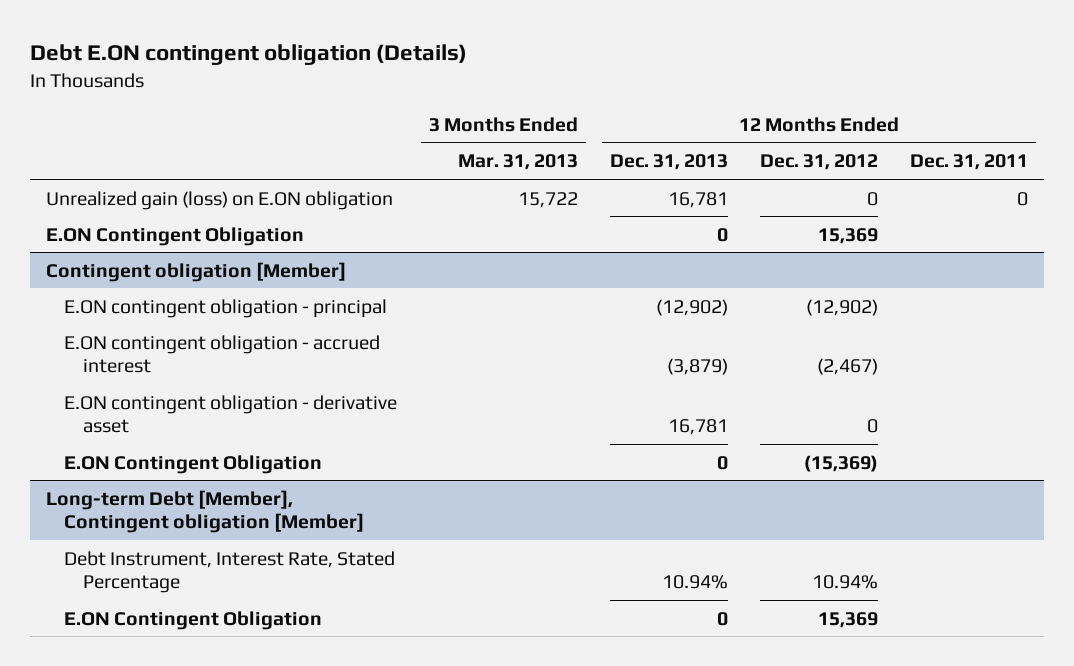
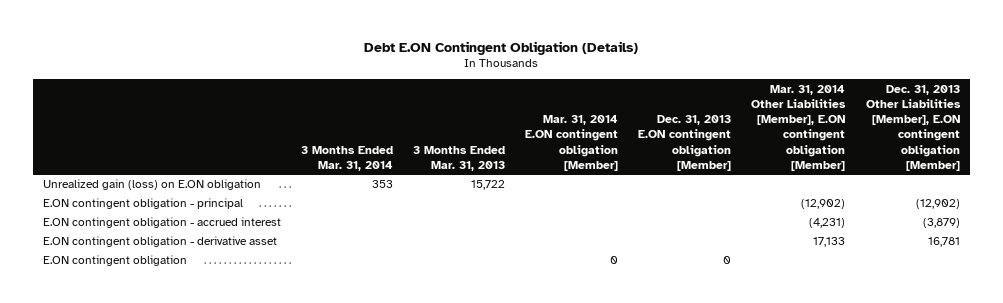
- Debt E.ON contingent obligation (Details)
+ Debt E.ON Contingent Obligation (Details)
- | 3 Months Ended Mar. 31, 2013 | 12 Months Ended Dec. 31, 2013 | 12 Months Ended Dec. 31, 2012 | 12 Months Ended Dec. 31, 2011
+ | 3 Months Ended Mar. 31, 2014 | 3 Months Ended Mar. 31, 2013 | Mar. 31, 2014 E.ON contingent obligation [Member] | Dec. 31, 2013 E.ON contingent obligation [Member] | Mar. 31, 2014 Other Liabilities [Member], E.ON contingent obligation [Member] | Dec. 31, 2013 Other Liabilities [Member], E.ON contingent obligation [Member]
- E.ON Contingent Obligation | | 0 | 15,369 |
- Contingent obligation [Member]
- E.ON contingent obligation - principal | | (12,902) | (12,902) |
- E.ON contingent obligation - accrued interest | | (3,879) | (2,467) |
- E.ON contingent obligation - derivative asset | | 16,781 | 0 |
- E.ON Contingent Obligation | | 0 | (15,369) |
- Long-term Debt [Member], Contingent obligation [Member]
- Debt Instrument, Interest Rate, Stated Percentage | | 10.94% | 10.94% |
- E.ON Contingent Obligation | | 0 | 15,369 |
+ E.ON contingent obligation - principal | | | | | (12,902) | (12,902)
+ E.ON contingent obligation - accrued interest | | | | | (4,231) | (3,879)
+ E.ON contingent obligation - derivative asset | | | | | 17,133 | 16,781
+ E.ON contingent obligation | | | 0 | 0 | |

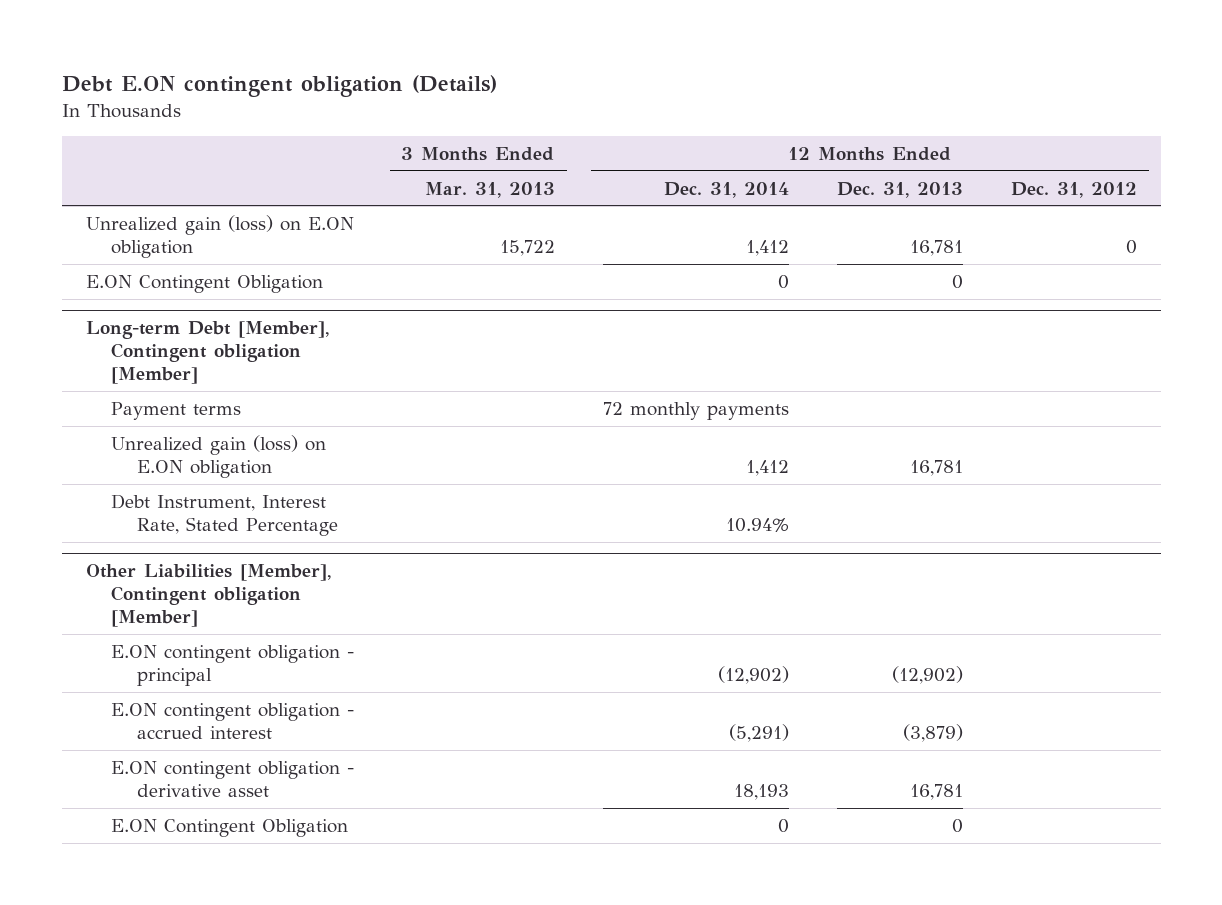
- Debt E.ON Contingent Obligation (Details)
+ Debt E.ON contingent obligation (Details)
- | 3 Months Ended Mar. 31, 2014 | 3 Months Ended Mar. 31, 2013 | Mar. 31, 2014 E.ON contingent obligation [Member] | Dec. 31, 2013 E.ON contingent obligation [Member] | Mar. 31, 2014 Other Liabilities [Member], E.ON contingent obligation [Member] | Dec. 31, 2013 Other Liabilities [Member], E.ON contingent obligation [Member]
+ | 3 Months Ended Mar. 31, 2013 | 12 Months Ended Dec. 31, 2014 | 12 Months Ended Dec. 31, 2013 | 12 Months Ended Dec. 31, 2012
- E.ON contingent obligation - principal | | | | | (12,902) | (12,902)
- E.ON contingent obligation - accrued interest | | | | | (4,231) | (3,879)
- E.ON contingent obligation - derivative asset | | | | | 17,133 | 16,781
- E.ON contingent obligation | | | 0 | 0 | |
+ E.ON Contingent Obligation | | 0 | 0 |
+ Long-term Debt [Member], Contingent obligation [Member]
+ Payment terms | | 72 monthly payments | |
+ Unrealized gain (loss) on E.ON obligation | | 1,412 | 16,781 |
+ Debt Instrument, Interest Rate, Stated Percentage | | 10.94% | |
+ Other Liabilities [Member], Contingent obligation [Member]
+ E.ON contingent obligation - principal | | (12,902) | (12,902) |
+ E.ON contingent obligation - accrued interest | | (5,291) | (3,879) |
+ E.ON contingent obligation - derivative asset | | 18,193 | 16,781 |
+ E.ON Contingent Obligation | | 0 | 0 |

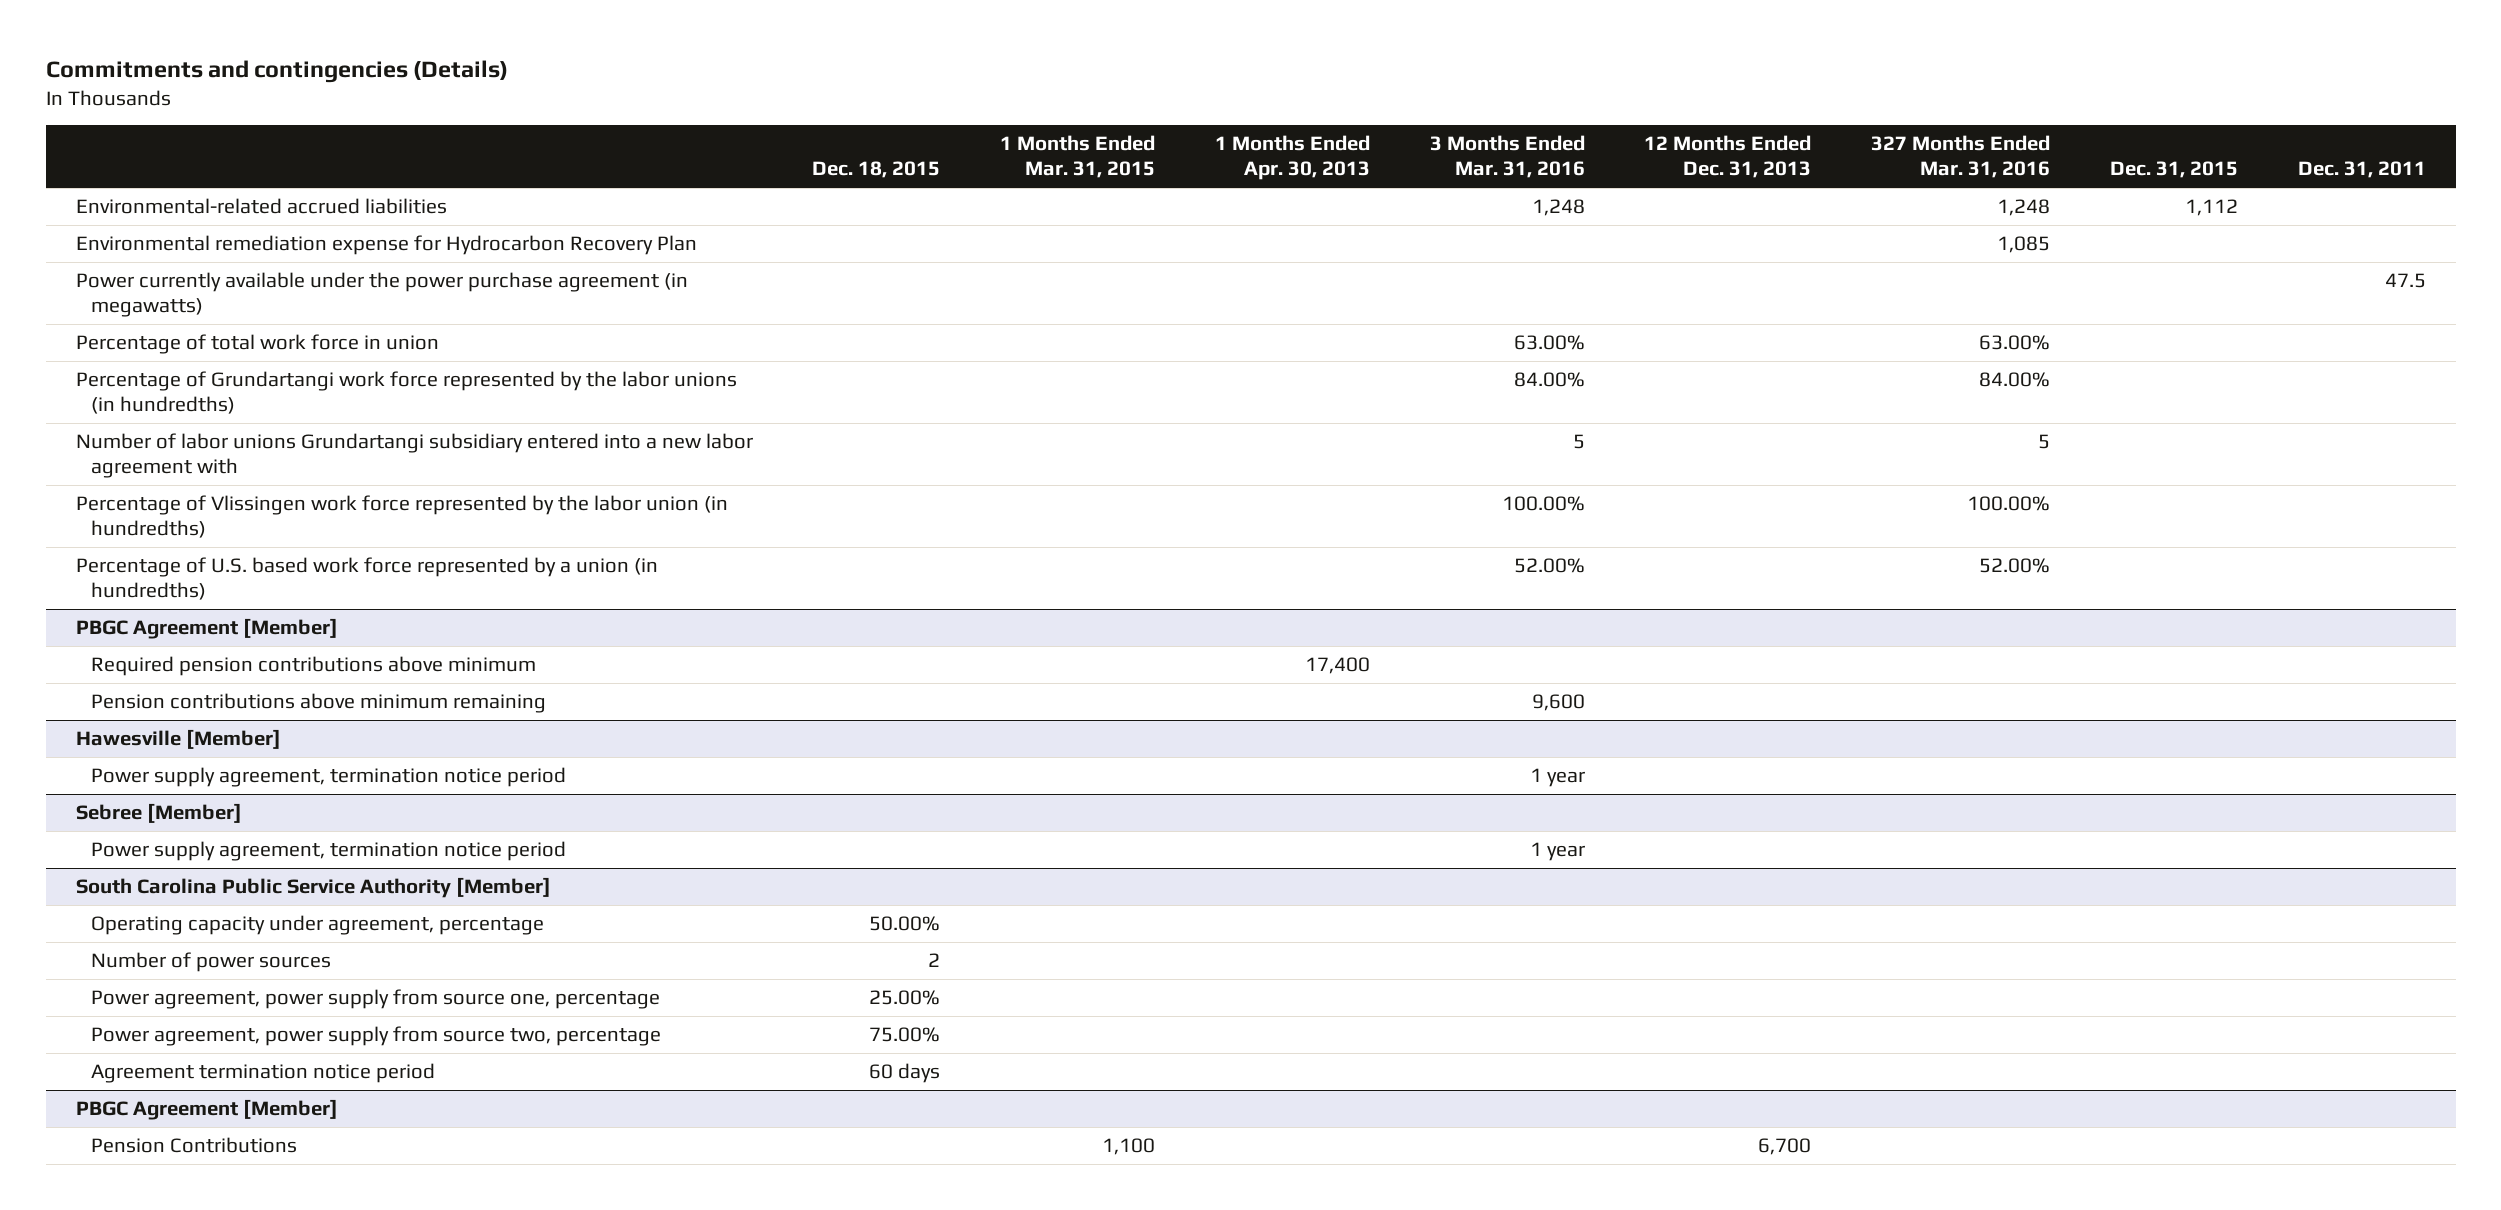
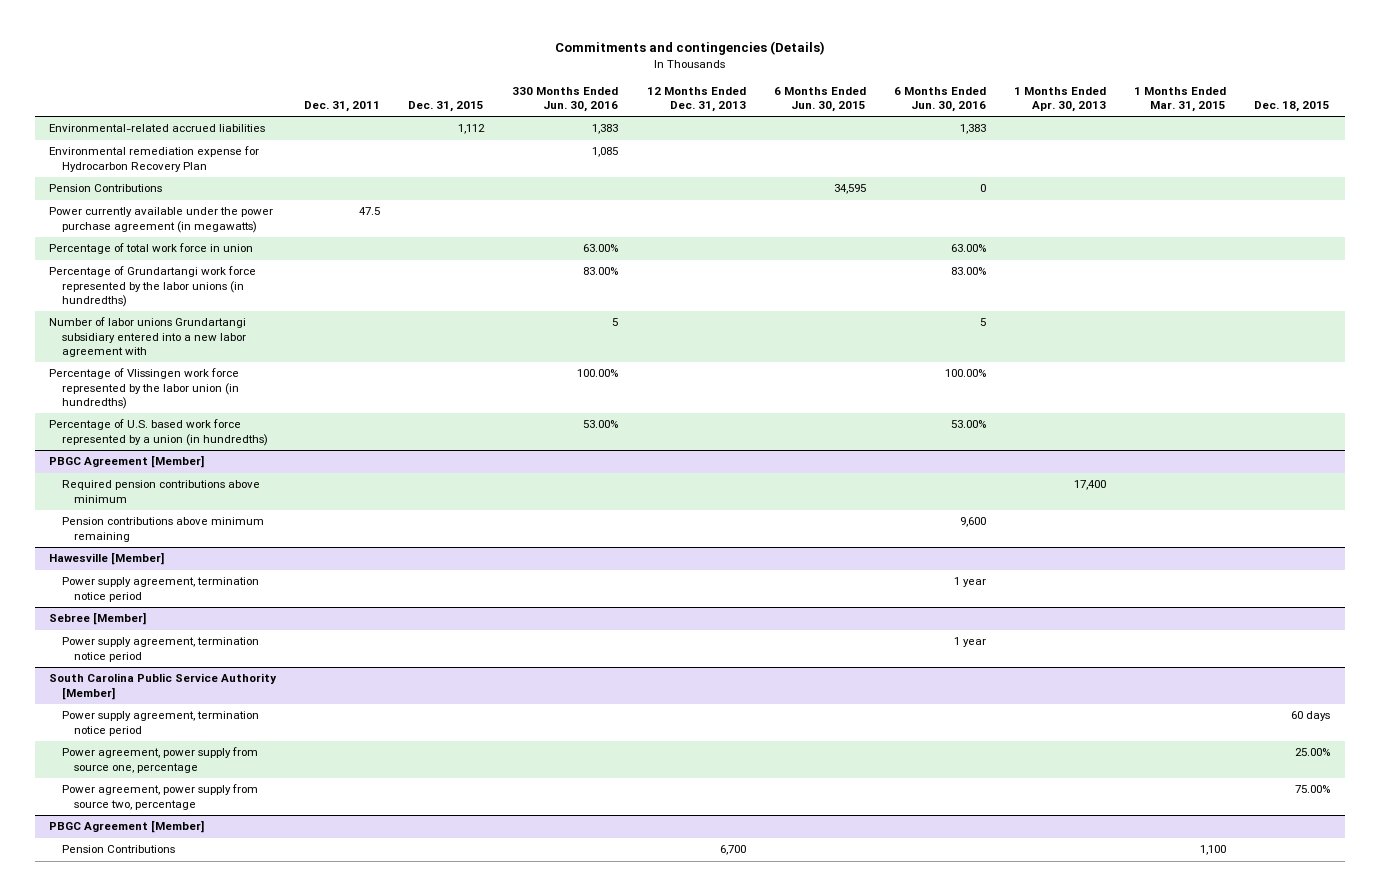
- | Dec. 18, 2015 | 1 Months Ended Mar. 31, 2015 | 1 Months Ended Apr. 30, 2013 | 3 Months Ended Mar. 31, 2016 | 12 Months Ended Dec. 31, 2013 | 327 Months Ended Mar. 31, 2016 | Dec. 31, 2015 | Dec. 31, 2011
+ | Dec. 31, 2011 | Dec. 31, 2015 | 330 Months Ended Jun. 30, 2016 | 12 Months Ended Dec. 31, 2013 | 6 Months Ended Jun. 30, 2015 | 6 Months Ended Jun. 30, 2016 | 1 Months Ended Apr. 30, 2013 | 1 Months Ended Mar. 31, 2015 | Dec. 18, 2015
+ Pension Contributions | | | | | 34,595 | 0 | | |
@ South Carolina Public Service Authority [Member]
- Operating capacity under agreement, percentage | 50.00% | | | | | | |
- Number of power sources | 2 | | | | | | |
+ Power supply agreement, termination notice period | | | | | | | | | 60 days
- Agreement termination notice period | 60 days | | | | | | |

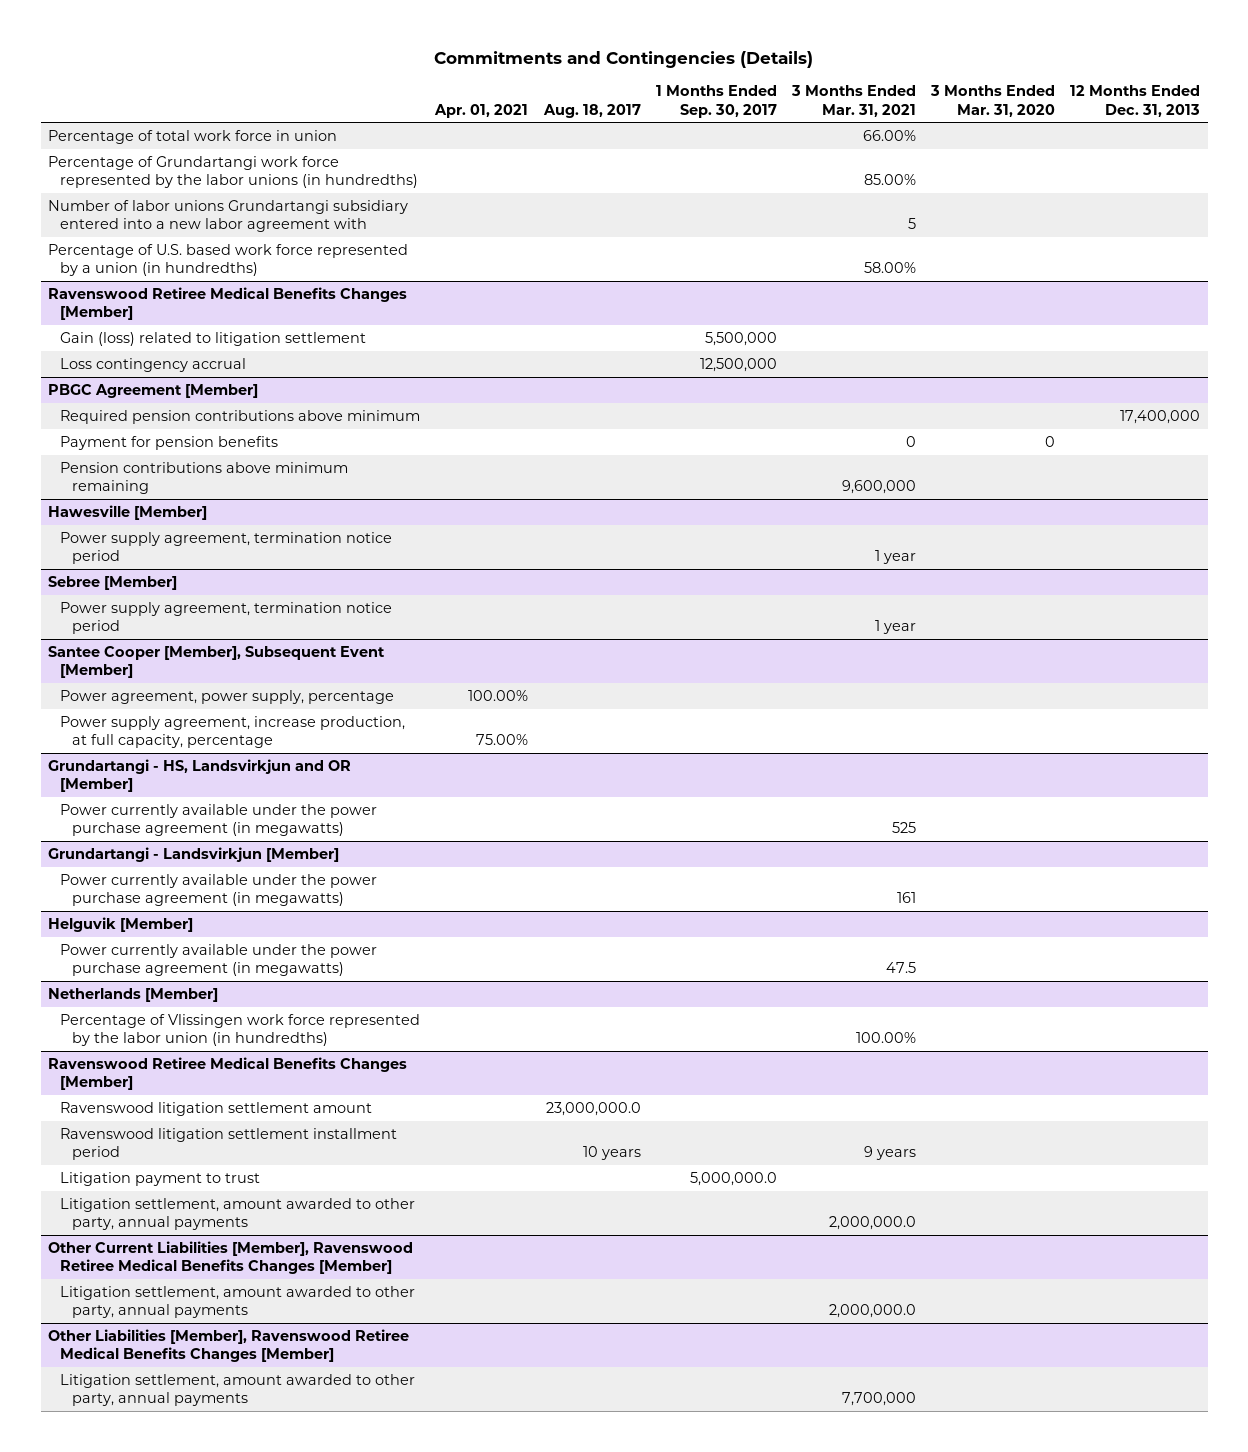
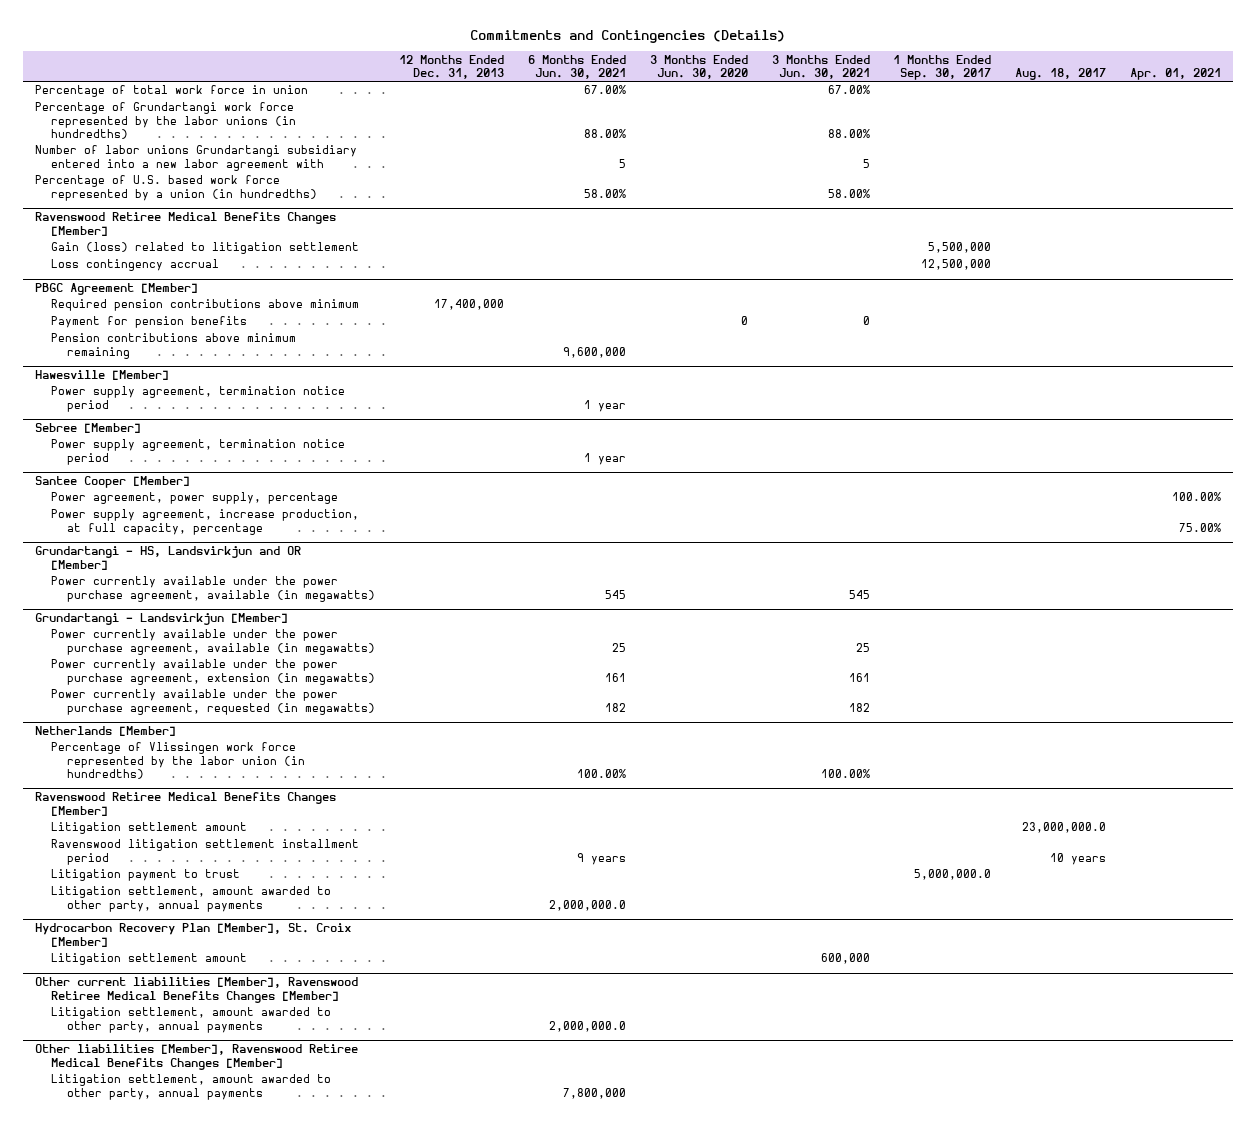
- | Apr. 01, 2021 | Aug. 18, 2017 | 1 Months Ended Sep. 30, 2017 | 3 Months Ended Mar. 31, 2021 | 3 Months Ended Mar. 31, 2020 | 12 Months Ended Dec. 31, 2013
+ | 12 Months Ended Dec. 31, 2013 | 6 Months Ended Jun. 30, 2021 | 3 Months Ended Jun. 30, 2020 | 3 Months Ended Jun. 30, 2021 | 1 Months Ended Sep. 30, 2017 | Aug. 18, 2017 | Apr. 01, 2021
- Santee Cooper [Member], Subsequent Event [Member]
+ Santee Cooper [Member]
@ Grundartangi - HS, Landsvirkjun and OR [Member]
- Power currently available under the power purchase agreement (in megawatts) | | | | 525 | |
+ Power currently available under the power purchase agreement, available (in megawatts) | | 545 | | 545 | | |
@ Grundartangi - Landsvirkjun [Member]
- Power currently available under the power purchase agreement (in megawatts) | | | | 161 | |
- Helguvik [Member]
- Power currently available under the power purchase agreement (in megawatts) | | | | 47.5 | |
@ Grundartangi - Landsvirkjun [Member]
+ Power currently available under the power purchase agreement, available (in megawatts) | | 25 | | 25 | | |
+ Power currently available under the power purchase agreement, extension (in megawatts) | | 161 | | 161 | | |
+ Power currently available under the power purchase agreement, requested (in megawatts) | | 182 | | 182 | | |
@ Ravenswood Retiree Medical Benefits Changes [Member]
- Ravenswood litigation settlement amount | | 23,000,000.0 | | | |
+ Litigation settlement amount | | | | | | 23,000,000.0 |
- Other Current Liabilities [Member], Ravenswood Retiree Medical Benefits Changes [Member]
+ Hydrocarbon Recovery Plan [Member], St. Croix [Member]
+ Litigation settlement amount | | | | 600,000 | | |
+ Other current liabilities [Member], Ravenswood Retiree Medical Benefits Changes [Member]
- Other Liabilities [Member], Ravenswood Retiree Medical Benefits Changes [Member]
+ Other liabilities [Member], Ravenswood Retiree Medical Benefits Changes [Member]

